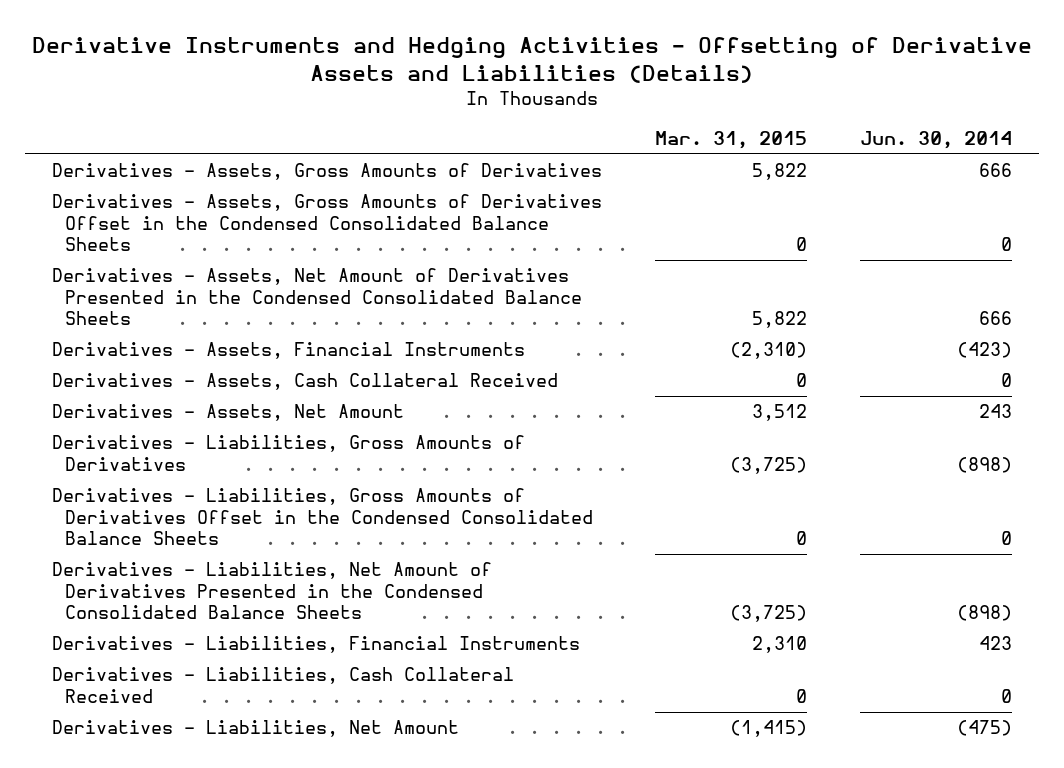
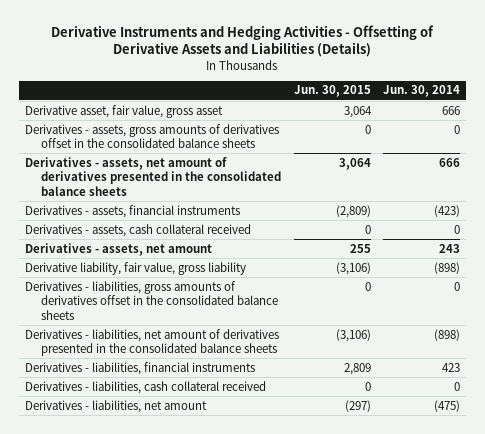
- | Mar. 31, 2015 | Jun. 30, 2014
+ | Jun. 30, 2015 | Jun. 30, 2014
- Derivatives - Assets, Gross Amounts of Derivatives | 5,822 | 666
- Derivatives - Assets, Gross Amounts of Derivatives Offset in the Condensed Consolidated Balance Sheets | 0 | 0
- Derivatives - Assets, Net Amount of Derivatives Presented in the Condensed Consolidated Balance Sheets | 5,822 | 666
- Derivatives - Assets, Financial Instruments | (2,310) | (423)
- Derivatives - Assets, Cash Collateral Received | 0 | 0
- Derivatives - Assets, Net Amount | 3,512 | 243
- Derivatives - Liabilities, Gross Amounts of Derivatives | (3,725) | (898)
- Derivatives - Liabilities, Gross Amounts of Derivatives Offset in the Condensed Consolidated Balance Sheets | 0 | 0
- Derivatives - Liabilities, Net Amount of Derivatives Presented in the Condensed Consolidated Balance Sheets | (3,725) | (898)
- Derivatives - Liabilities, Financial Instruments | 2,310 | 423
- Derivatives - Liabilities, Cash Collateral Received | 0 | 0
- Derivatives - Liabilities, Net Amount | (1,415) | (475)
+ Derivative asset, fair value, gross asset | 3,064 | 666
+ Derivatives - assets, gross amounts of derivatives offset in the consolidated balance sheets | 0 | 0
+ Derivatives - assets, net amount of derivatives presented in the consolidated balance sheets | 3,064 | 666
+ Derivatives - assets, financial instruments | (2,809) | (423)
+ Derivatives - assets, cash collateral received | 0 | 0
+ Derivatives - assets, net amount | 255 | 243
+ Derivative liability, fair value, gross liability | (3,106) | (898)
+ Derivatives - liabilities, gross amounts of derivatives offset in the consolidated balance sheets | 0 | 0
+ Derivatives - liabilities, net amount of derivatives presented in the consolidated balance sheets | (3,106) | (898)
+ Derivatives - liabilities, financial instruments | 2,809 | 423
+ Derivatives - liabilities, cash collateral received | 0 | 0
+ Derivatives - liabilities, net amount | (297) | (475)

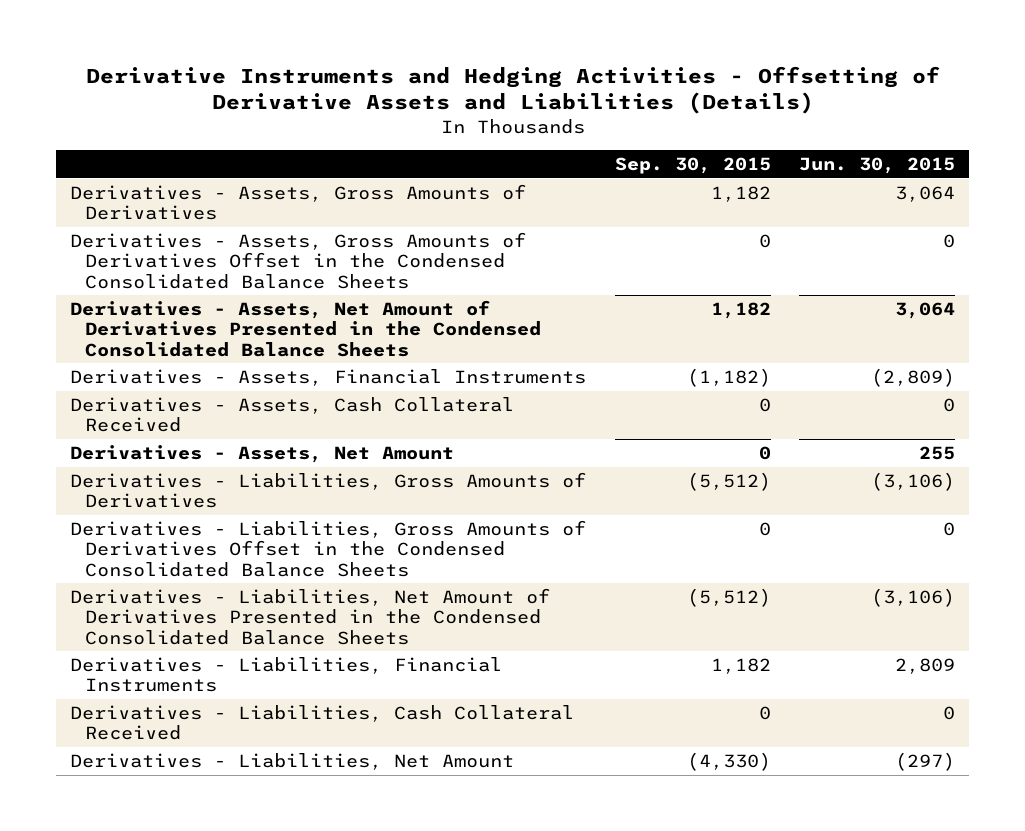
- | Jun. 30, 2015 | Jun. 30, 2014
+ | Sep. 30, 2015 | Jun. 30, 2015
- Derivative asset, fair value, gross asset | 3,064 | 666
- Derivatives - assets, gross amounts of derivatives offset in the consolidated balance sheets | 0 | 0
- Derivatives - assets, net amount of derivatives presented in the consolidated balance sheets | 3,064 | 666
- Derivatives - assets, financial instruments | (2,809) | (423)
- Derivatives - assets, cash collateral received | 0 | 0
- Derivatives - assets, net amount | 255 | 243
- Derivative liability, fair value, gross liability | (3,106) | (898)
- Derivatives - liabilities, gross amounts of derivatives offset in the consolidated balance sheets | 0 | 0
- Derivatives - liabilities, net amount of derivatives presented in the consolidated balance sheets | (3,106) | (898)
- Derivatives - liabilities, financial instruments | 2,809 | 423
- Derivatives - liabilities, cash collateral received | 0 | 0
- Derivatives - liabilities, net amount | (297) | (475)
+ Derivatives - Assets, Gross Amounts of Derivatives | 1,182 | 3,064
+ Derivatives - Assets, Gross Amounts of Derivatives Offset in the Condensed Consolidated Balance Sheets | 0 | 0
+ Derivatives - Assets, Net Amount of Derivatives Presented in the Condensed Consolidated Balance Sheets | 1,182 | 3,064
+ Derivatives - Assets, Financial Instruments | (1,182) | (2,809)
+ Derivatives - Assets, Cash Collateral Received | 0 | 0
+ Derivatives - Assets, Net Amount | 0 | 255
+ Derivatives - Liabilities, Gross Amounts of Derivatives | (5,512) | (3,106)
+ Derivatives - Liabilities, Gross Amounts of Derivatives Offset in the Condensed Consolidated Balance Sheets | 0 | 0
+ Derivatives - Liabilities, Net Amount of Derivatives Presented in the Condensed Consolidated Balance Sheets | (5,512) | (3,106)
+ Derivatives - Liabilities, Financial Instruments | 1,182 | 2,809
+ Derivatives - Liabilities, Cash Collateral Received | 0 | 0
+ Derivatives - Liabilities, Net Amount | (4,330) | (297)

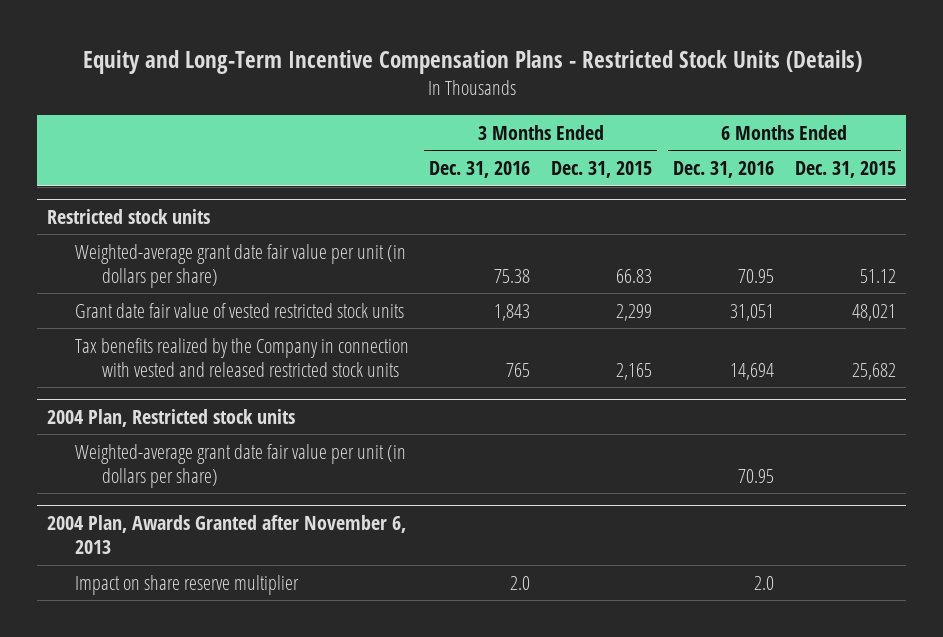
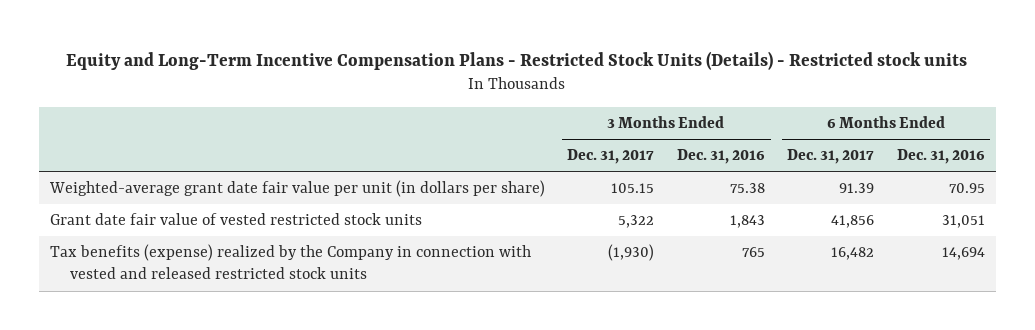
- Equity and Long-Term Incentive Compensation Plans - Restricted Stock Units (Details)
+ Equity and Long-Term Incentive Compensation Plans - Restricted Stock Units (Details) - Restricted stock units
- | 3 Months Ended Dec. 31, 2016 | 3 Months Ended Dec. 31, 2015 | 6 Months Ended Dec. 31, 2016 | 6 Months Ended Dec. 31, 2015
+ | 3 Months Ended Dec. 31, 2017 | 3 Months Ended Dec. 31, 2016 | 6 Months Ended Dec. 31, 2017 | 6 Months Ended Dec. 31, 2016
- Restricted stock units
- Tax benefits realized by the Company in connection with vested and released restricted stock units | 765 | 2,165 | 14,694 | 25,682
- 2004 Plan, Restricted stock units
- Weighted-average grant date fair value per unit (in dollars per share) | | | 70.95 |
- 2004 Plan, Awards Granted after November 6, 2013
- Impact on share reserve multiplier | 2.0 | | 2.0 |
+ Tax benefits (expense) realized by the Company in connection with vested and released restricted stock units | (1,930) | 765 | 16,482 | 14,694

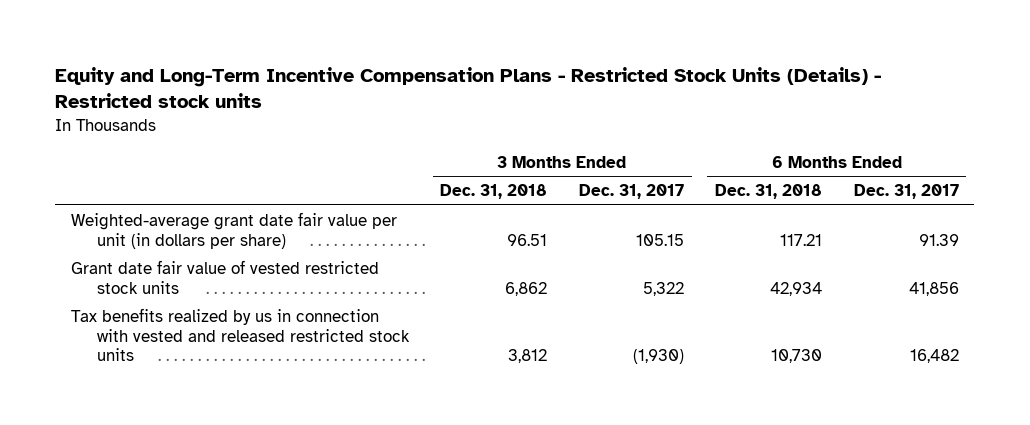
- | 3 Months Ended Dec. 31, 2017 | 3 Months Ended Dec. 31, 2016 | 6 Months Ended Dec. 31, 2017 | 6 Months Ended Dec. 31, 2016
+ | 3 Months Ended Dec. 31, 2018 | 3 Months Ended Dec. 31, 2017 | 6 Months Ended Dec. 31, 2018 | 6 Months Ended Dec. 31, 2017
- Tax benefits (expense) realized by the Company in connection with vested and released restricted stock units | (1,930) | 765 | 16,482 | 14,694
+ Tax benefits realized by us in connection with vested and released restricted stock units | 3,812 | (1,930) | 10,730 | 16,482

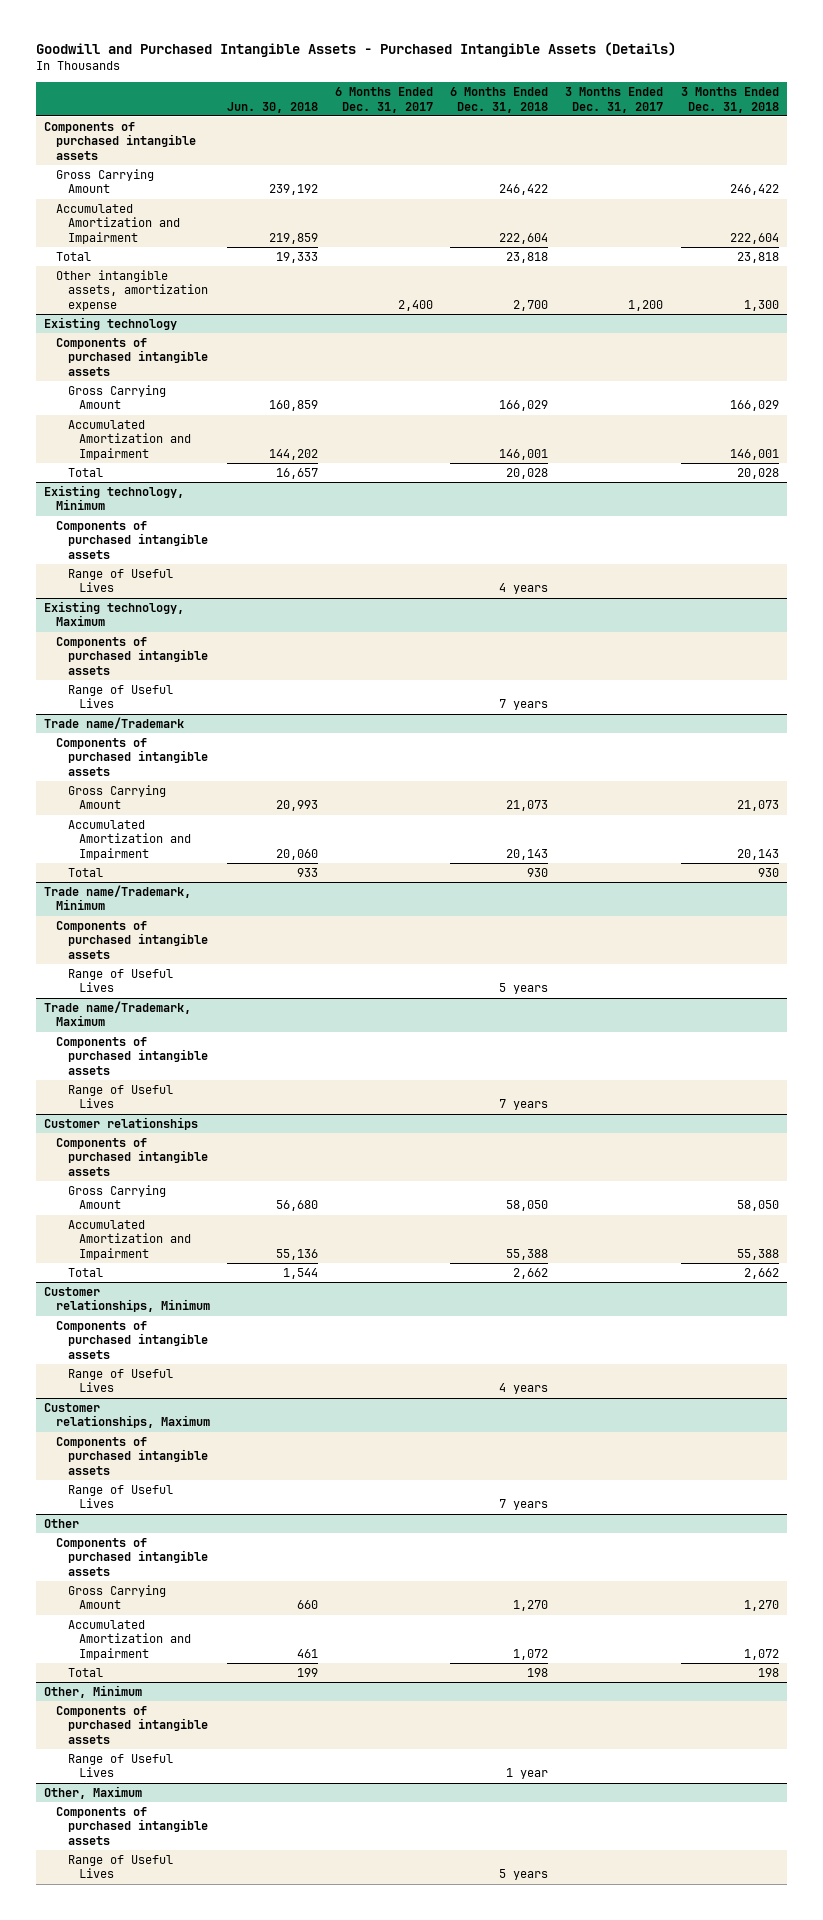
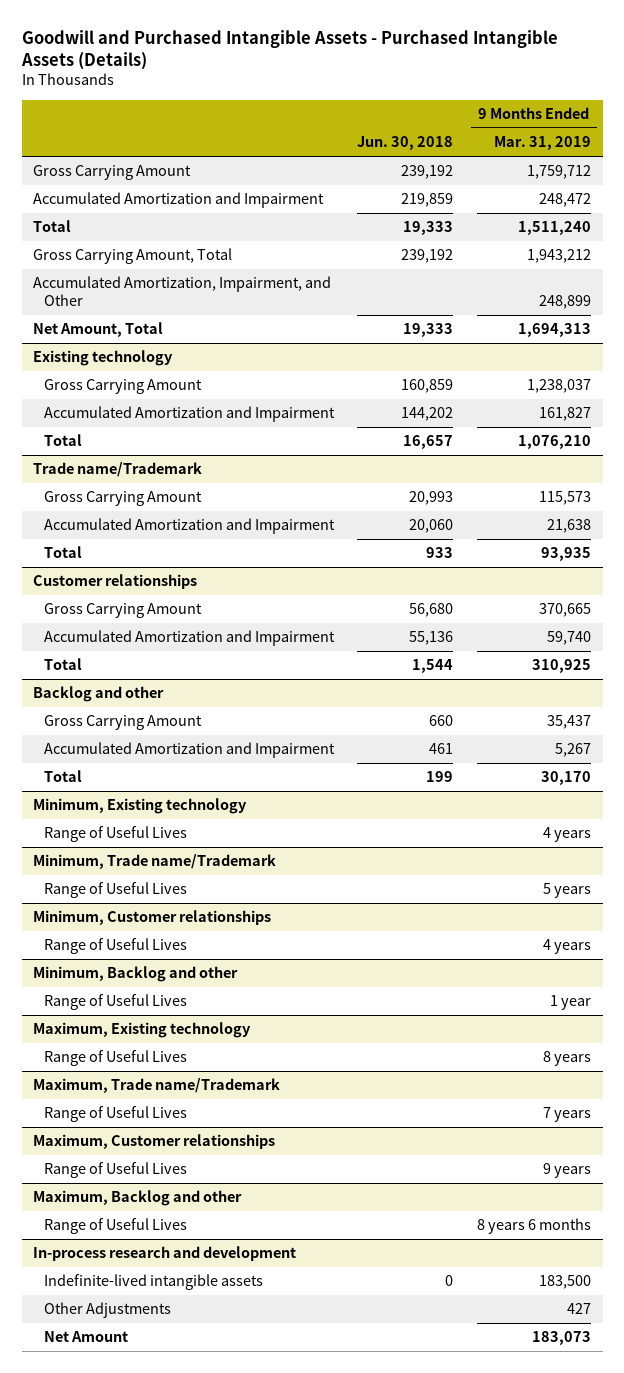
- | Jun. 30, 2018 | 6 Months Ended Dec. 31, 2017 | 6 Months Ended Dec. 31, 2018 | 3 Months Ended Dec. 31, 2017 | 3 Months Ended Dec. 31, 2018
+ | Jun. 30, 2018 | 9 Months Ended Mar. 31, 2019
- Components of purchased intangible assets
- Other intangible assets, amortization expense | | 2,400 | 2,700 | 1,200 | 1,300
+ Gross Carrying Amount, Total | 239,192 | 1,943,212
+ Accumulated Amortization, Impairment, and Other | | 248,899
+ Net Amount, Total | 19,333 | 1,694,313
@ Existing technology
- Components of purchased intangible assets
- Existing technology, Minimum
- Components of purchased intangible assets
- Range of Useful Lives | | | 4 years | |
- Existing technology, Maximum
- Components of purchased intangible assets
- Range of Useful Lives | | | 7 years | |
@ Trade name/Trademark
- Components of purchased intangible assets
- Trade name/Trademark, Minimum
- Components of purchased intangible assets
- Range of Useful Lives | | | 5 years | |
- Trade name/Trademark, Maximum
- Components of purchased intangible assets
- Range of Useful Lives | | | 7 years | |
@ Customer relationships
- Components of purchased intangible assets
- Customer relationships, Minimum
- Components of purchased intangible assets
- Range of Useful Lives | | | 4 years | |
- Customer relationships, Maximum
- Components of purchased intangible assets
- Range of Useful Lives | | | 7 years | |
- Other
- Components of purchased intangible assets
+ Backlog and other
- Other, Minimum
- Components of purchased intangible assets
+ Minimum, Existing technology
- Other, Maximum
- Components of purchased intangible assets
+ Minimum, Trade name/Trademark
+ Minimum, Customer relationships
+ Range of Useful Lives | | 4 years
+ Minimum, Backlog and other
+ Range of Useful Lives | | 1 year
+ Maximum, Existing technology
+ Range of Useful Lives | | 8 years
+ Maximum, Trade name/Trademark
+ Range of Useful Lives | | 7 years
+ Maximum, Customer relationships
+ Range of Useful Lives | | 9 years
+ Maximum, Backlog and other
+ Range of Useful Lives | | 8 years 6 months
+ In-process research and development
+ Indefinite-lived intangible assets | 0 | 183,500
+ Other Adjustments | | 427
+ Net Amount | | 183,073

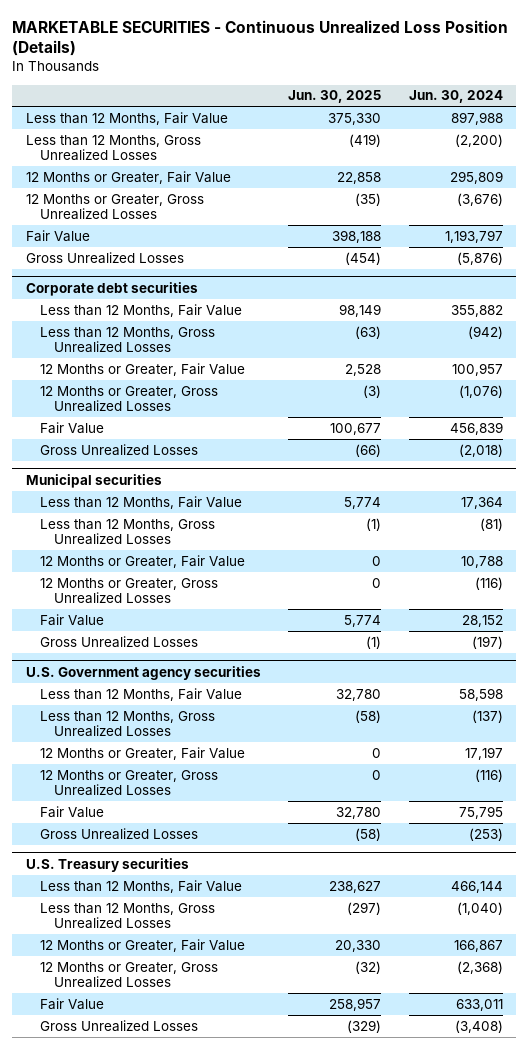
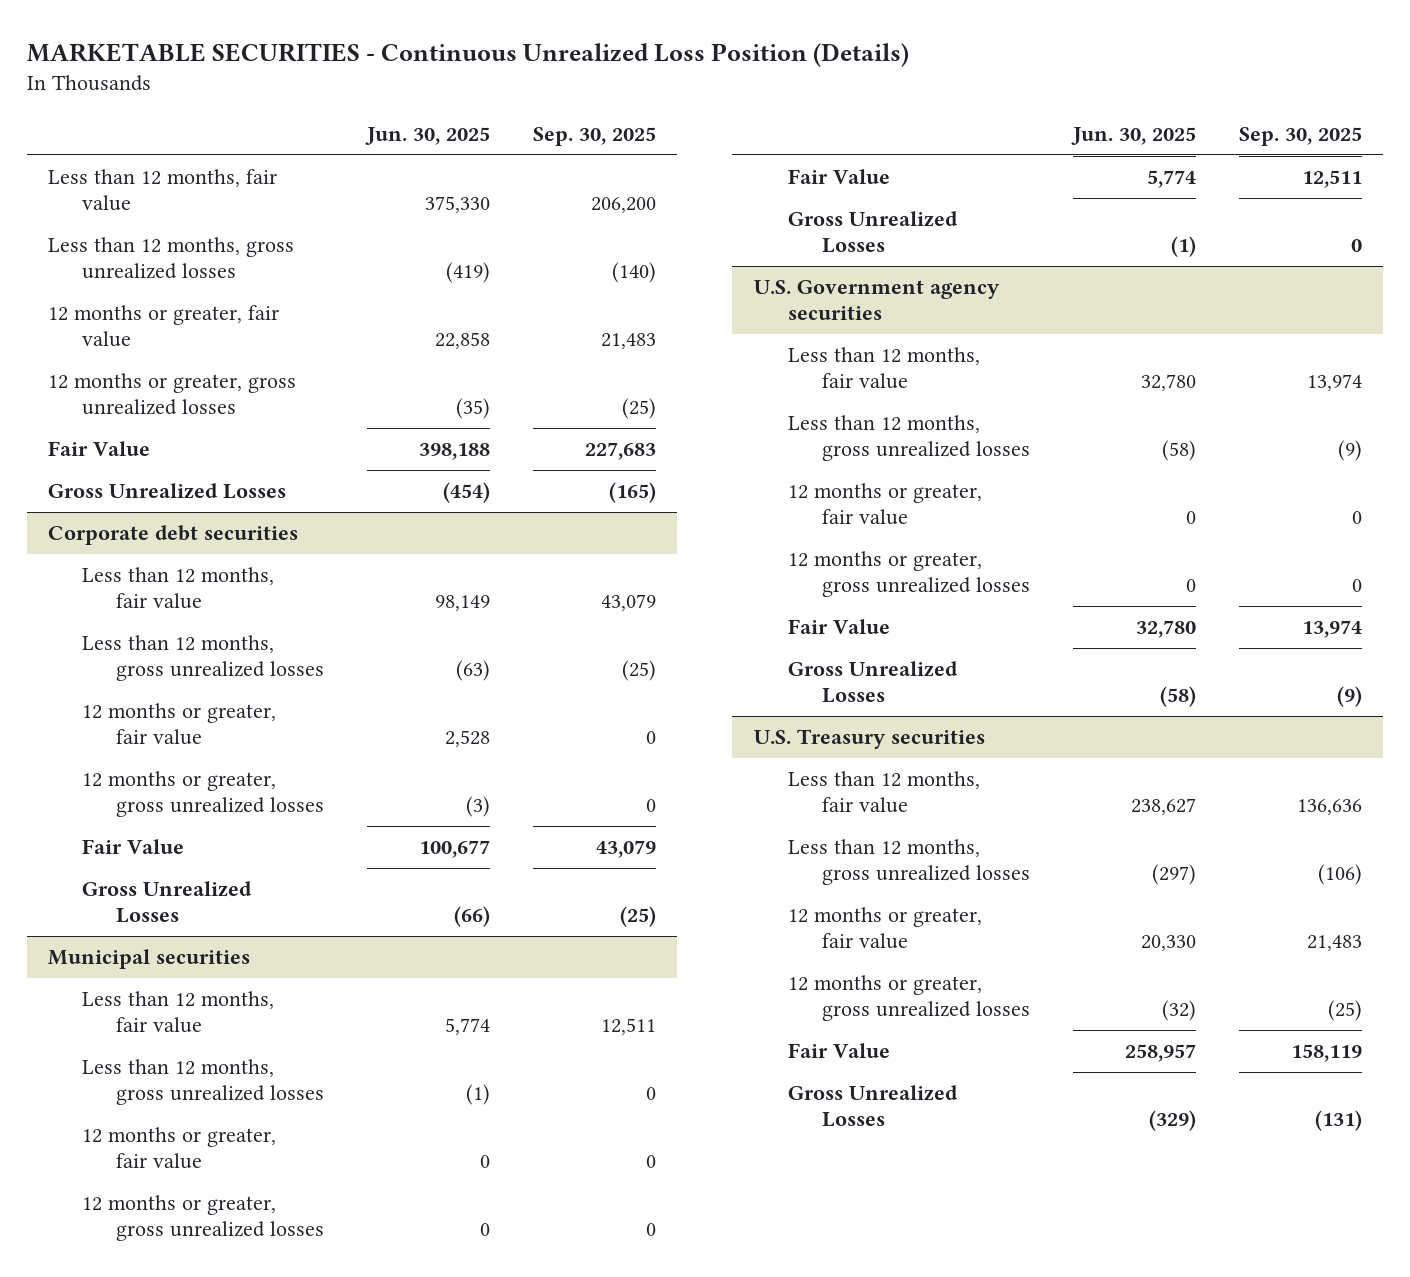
- | Jun. 30, 2025 | Jun. 30, 2024
+ | Jun. 30, 2025 | Sep. 30, 2025
- Less than 12 Months, Fair Value | 375,330 | 897,988
- Less than 12 Months, Gross Unrealized Losses | (419) | (2,200)
- 12 Months or Greater, Fair Value | 22,858 | 295,809
- 12 Months or Greater, Gross Unrealized Losses | (35) | (3,676)
+ Less than 12 months, fair value | 375,330 | 206,200
+ Less than 12 months, gross unrealized losses | (419) | (140)
+ 12 months or greater, fair value | 22,858 | 21,483
+ 12 months or greater, gross unrealized losses | (35) | (25)
@ Corporate debt securities
- Less than 12 Months, Fair Value | 98,149 | 355,882
- Less than 12 Months, Gross Unrealized Losses | (63) | (942)
- 12 Months or Greater, Fair Value | 2,528 | 100,957
- 12 Months or Greater, Gross Unrealized Losses | (3) | (1,076)
+ Less than 12 months, fair value | 98,149 | 43,079
+ Less than 12 months, gross unrealized losses | (63) | (25)
+ 12 months or greater, fair value | 2,528 | 0
+ 12 months or greater, gross unrealized losses | (3) | 0
@ Municipal securities
- Less than 12 Months, Fair Value | 5,774 | 17,364
- Less than 12 Months, Gross Unrealized Losses | (1) | (81)
- 12 Months or Greater, Fair Value | 0 | 10,788
- 12 Months or Greater, Gross Unrealized Losses | 0 | (116)
+ Less than 12 months, fair value | 5,774 | 12,511
+ Less than 12 months, gross unrealized losses | (1) | 0
+ 12 months or greater, fair value | 0 | 0
+ 12 months or greater, gross unrealized losses | 0 | 0
@ U.S. Government agency securities
- Less than 12 Months, Fair Value | 32,780 | 58,598
- Less than 12 Months, Gross Unrealized Losses | (58) | (137)
- 12 Months or Greater, Fair Value | 0 | 17,197
- 12 Months or Greater, Gross Unrealized Losses | 0 | (116)
+ Less than 12 months, fair value | 32,780 | 13,974
+ Less than 12 months, gross unrealized losses | (58) | (9)
+ 12 months or greater, fair value | 0 | 0
+ 12 months or greater, gross unrealized losses | 0 | 0
@ U.S. Treasury securities
- Less than 12 Months, Fair Value | 238,627 | 466,144
- Less than 12 Months, Gross Unrealized Losses | (297) | (1,040)
- 12 Months or Greater, Fair Value | 20,330 | 166,867
- 12 Months or Greater, Gross Unrealized Losses | (32) | (2,368)
+ Less than 12 months, fair value | 238,627 | 136,636
+ Less than 12 months, gross unrealized losses | (297) | (106)
+ 12 months or greater, fair value | 20,330 | 21,483
+ 12 months or greater, gross unrealized losses | (32) | (25)

